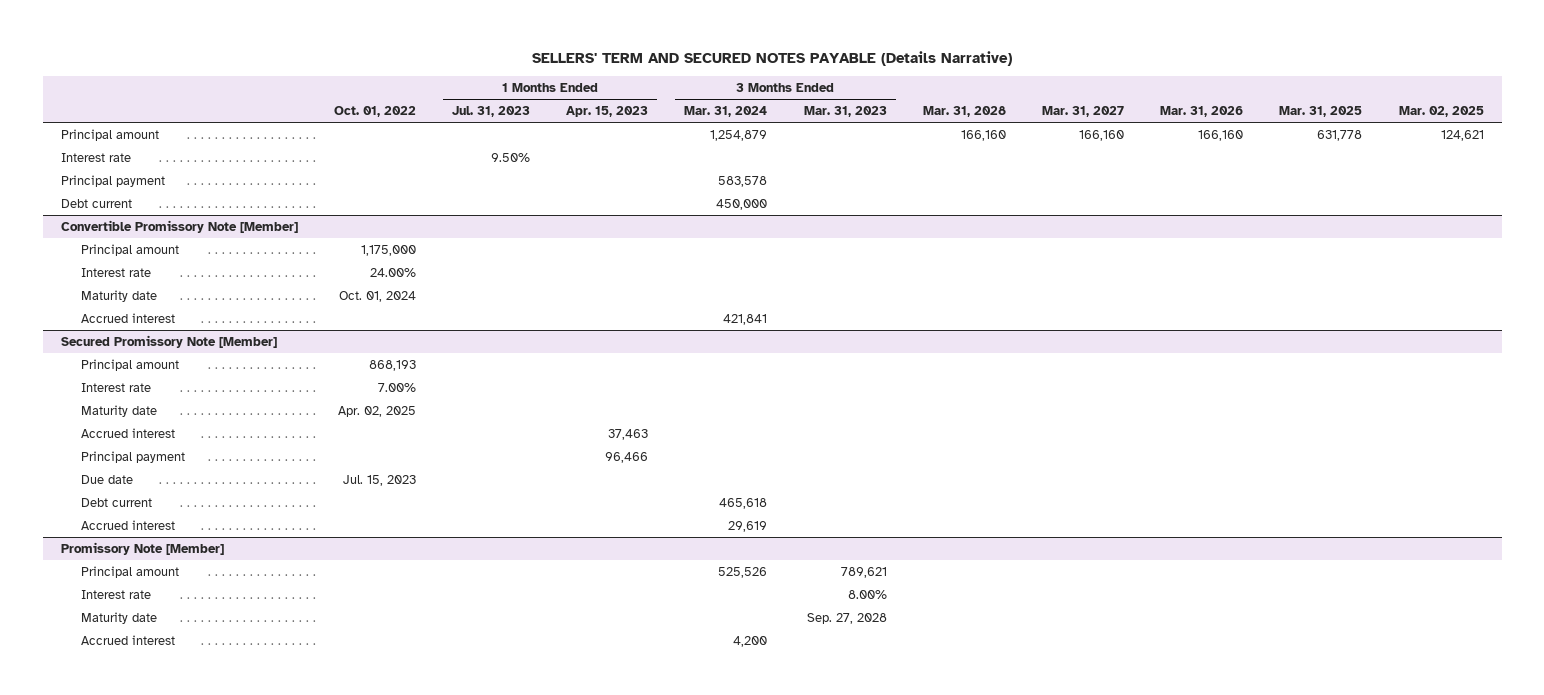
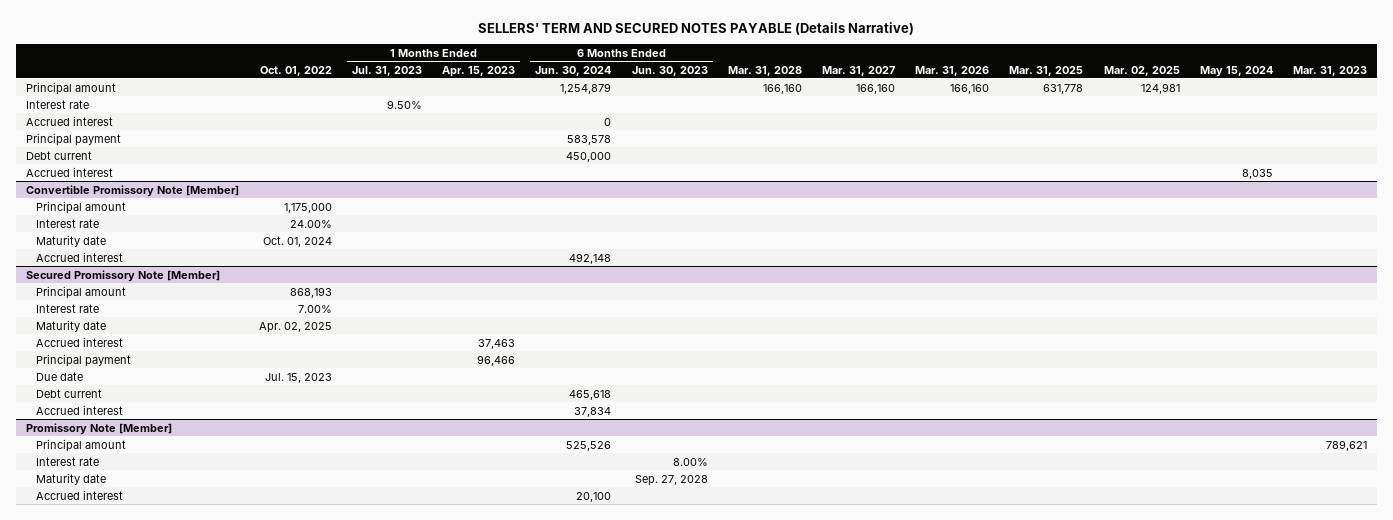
- | Oct. 01, 2022 | 1 Months Ended Jul. 31, 2023 | 1 Months Ended Apr. 15, 2023 | 3 Months Ended Mar. 31, 2024 | 3 Months Ended Mar. 31, 2023 | Mar. 31, 2028 | Mar. 31, 2027 | Mar. 31, 2026 | Mar. 31, 2025 | Mar. 02, 2025
+ | Oct. 01, 2022 | 1 Months Ended Jul. 31, 2023 | 1 Months Ended Apr. 15, 2023 | 6 Months Ended Jun. 30, 2024 | 6 Months Ended Jun. 30, 2023 | Mar. 31, 2028 | Mar. 31, 2027 | Mar. 31, 2026 | Mar. 31, 2025 | Mar. 02, 2025 | May 15, 2024 | Mar. 31, 2023
- Principal amount | | | | 1,254,879 | | 166,160 | 166,160 | 166,160 | 631,778 | 124,621
+ Principal amount | | | | 1,254,879 | | 166,160 | 166,160 | 166,160 | 631,778 | 124,981 | |
+ Accrued interest | | | | 0 | | | | | | | |
+ Accrued interest | | | | | | | | | | | 8,035 |

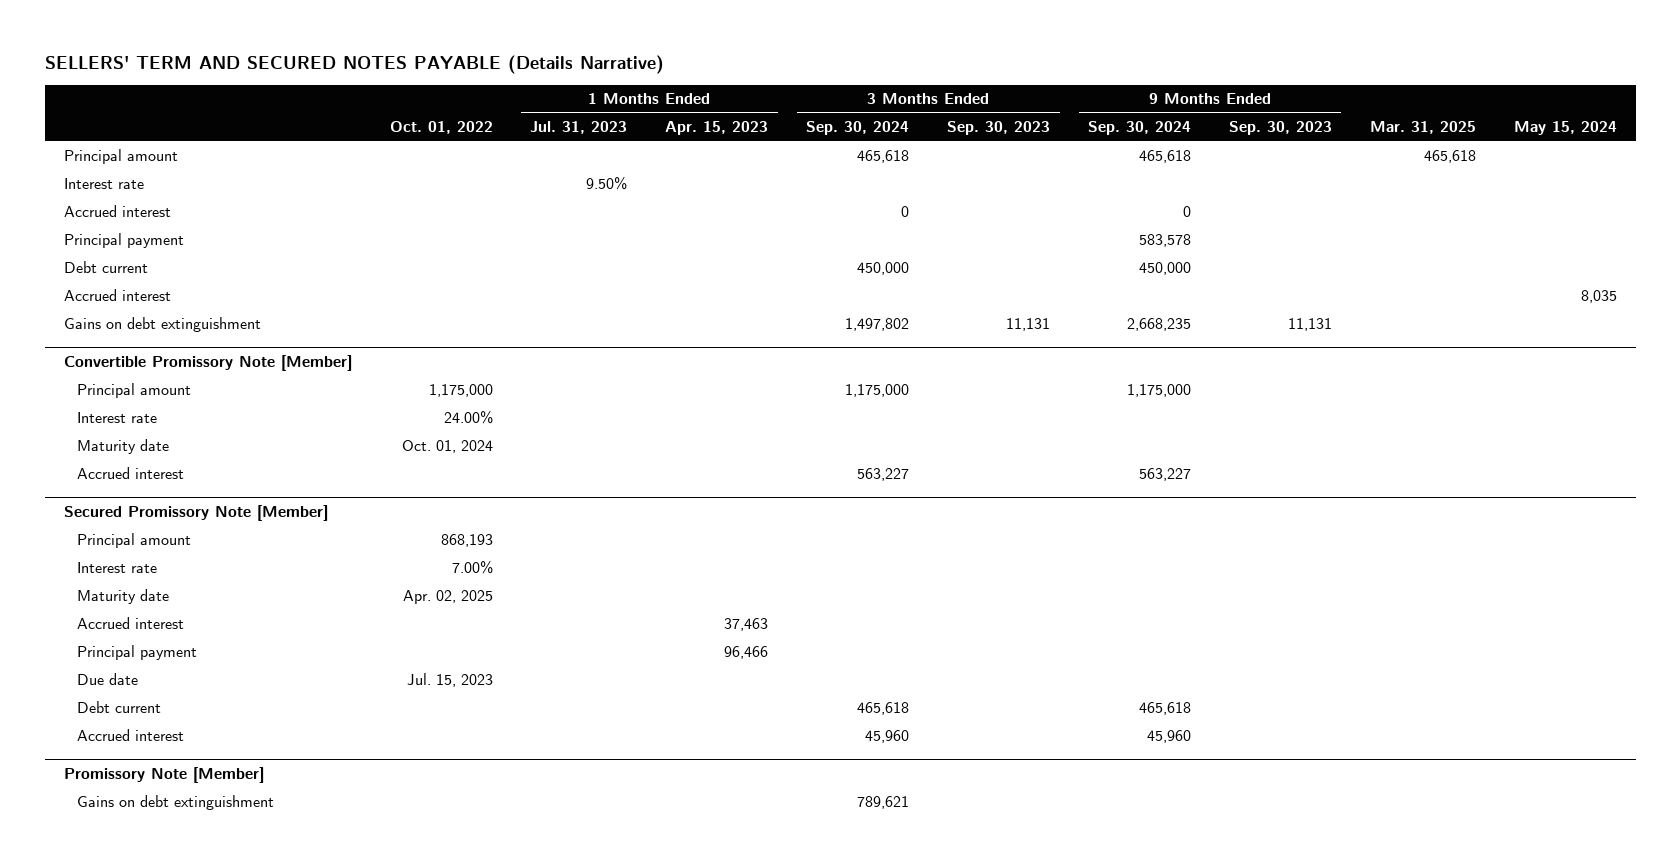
- | Oct. 01, 2022 | 1 Months Ended Jul. 31, 2023 | 1 Months Ended Apr. 15, 2023 | 6 Months Ended Jun. 30, 2024 | 6 Months Ended Jun. 30, 2023 | Mar. 31, 2028 | Mar. 31, 2027 | Mar. 31, 2026 | Mar. 31, 2025 | Mar. 02, 2025 | May 15, 2024 | Mar. 31, 2023
+ | Oct. 01, 2022 | 1 Months Ended Jul. 31, 2023 | 1 Months Ended Apr. 15, 2023 | 3 Months Ended Sep. 30, 2024 | 3 Months Ended Sep. 30, 2023 | 9 Months Ended Sep. 30, 2024 | 9 Months Ended Sep. 30, 2023 | Mar. 31, 2025 | May 15, 2024
- Principal amount | | | | 1,254,879 | | 166,160 | 166,160 | 166,160 | 631,778 | 124,981 | |
+ Principal amount | | | | 465,618 | | 465,618 | | 465,618 |
+ Gains on debt extinguishment | | | | 1,497,802 | 11,131 | 2,668,235 | 11,131 | |
@ Promissory Note [Member]
- Principal amount | | | | 525,526 | | | | | | | | 789,621
- Interest rate | | | | | 8.00% | | | | | | |
- Maturity date | | | | | Sep. 27, 2028 | | | | | | |
- Accrued interest | | | | 20,100 | | | | | | | |
+ Gains on debt extinguishment | | | | 789,621 | | | | |

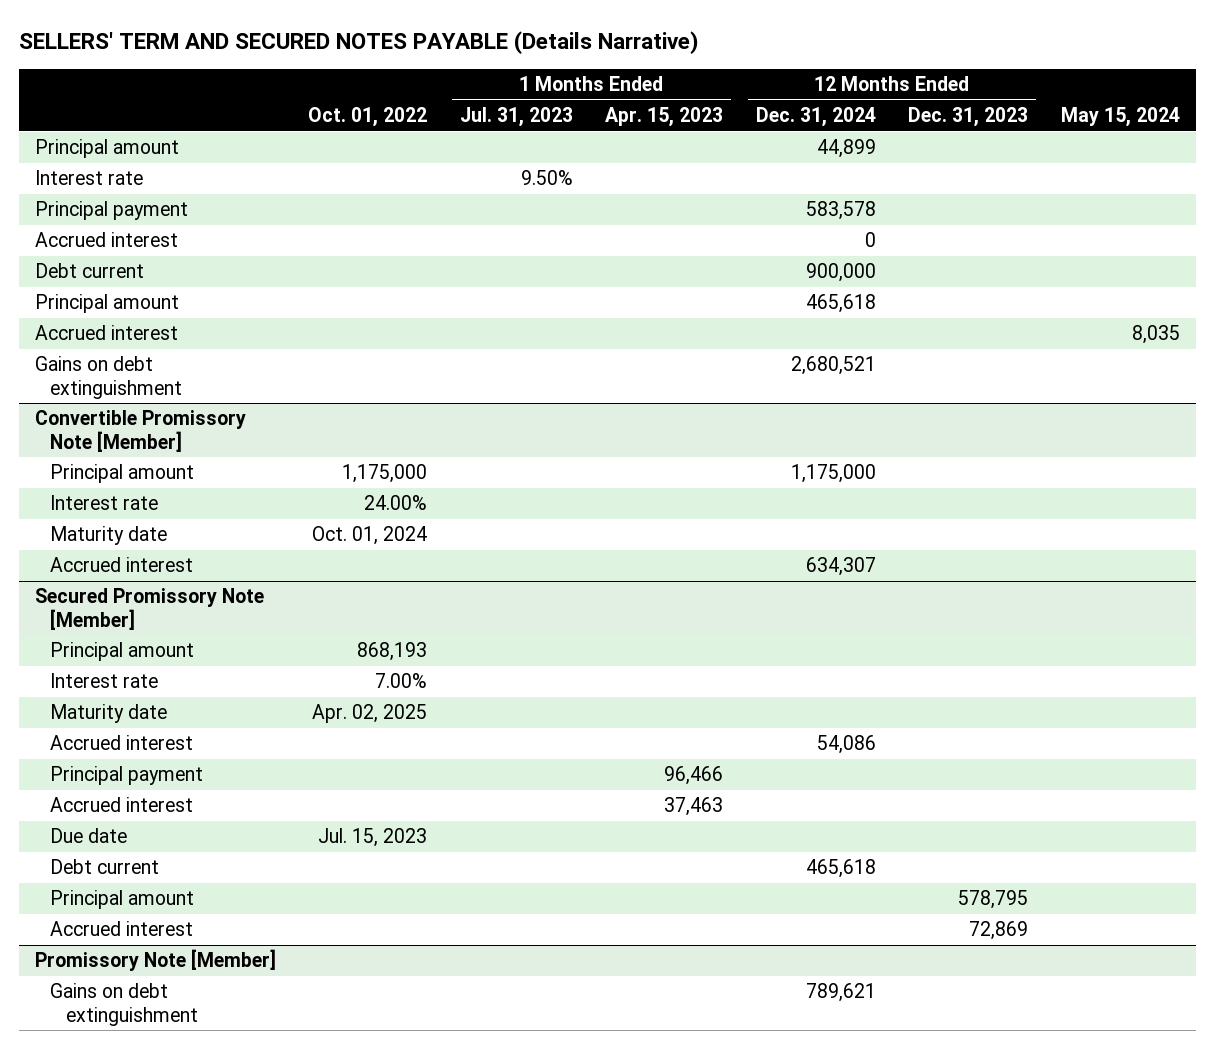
- | Oct. 01, 2022 | 1 Months Ended Jul. 31, 2023 | 1 Months Ended Apr. 15, 2023 | 3 Months Ended Sep. 30, 2024 | 3 Months Ended Sep. 30, 2023 | 9 Months Ended Sep. 30, 2024 | 9 Months Ended Sep. 30, 2023 | Mar. 31, 2025 | May 15, 2024
+ | Oct. 01, 2022 | 1 Months Ended Jul. 31, 2023 | 1 Months Ended Apr. 15, 2023 | 12 Months Ended Dec. 31, 2024 | 12 Months Ended Dec. 31, 2023 | May 15, 2024
moved down: Accrued interest | | | | 0 | |
+ Principal amount | | | | 465,618 | |
@ Secured Promissory Note [Member]
+ Accrued interest | | | | 54,086 | |
moved down: Accrued interest | | | 37,463 | | |
+ Principal amount | | | | | 578,795 |

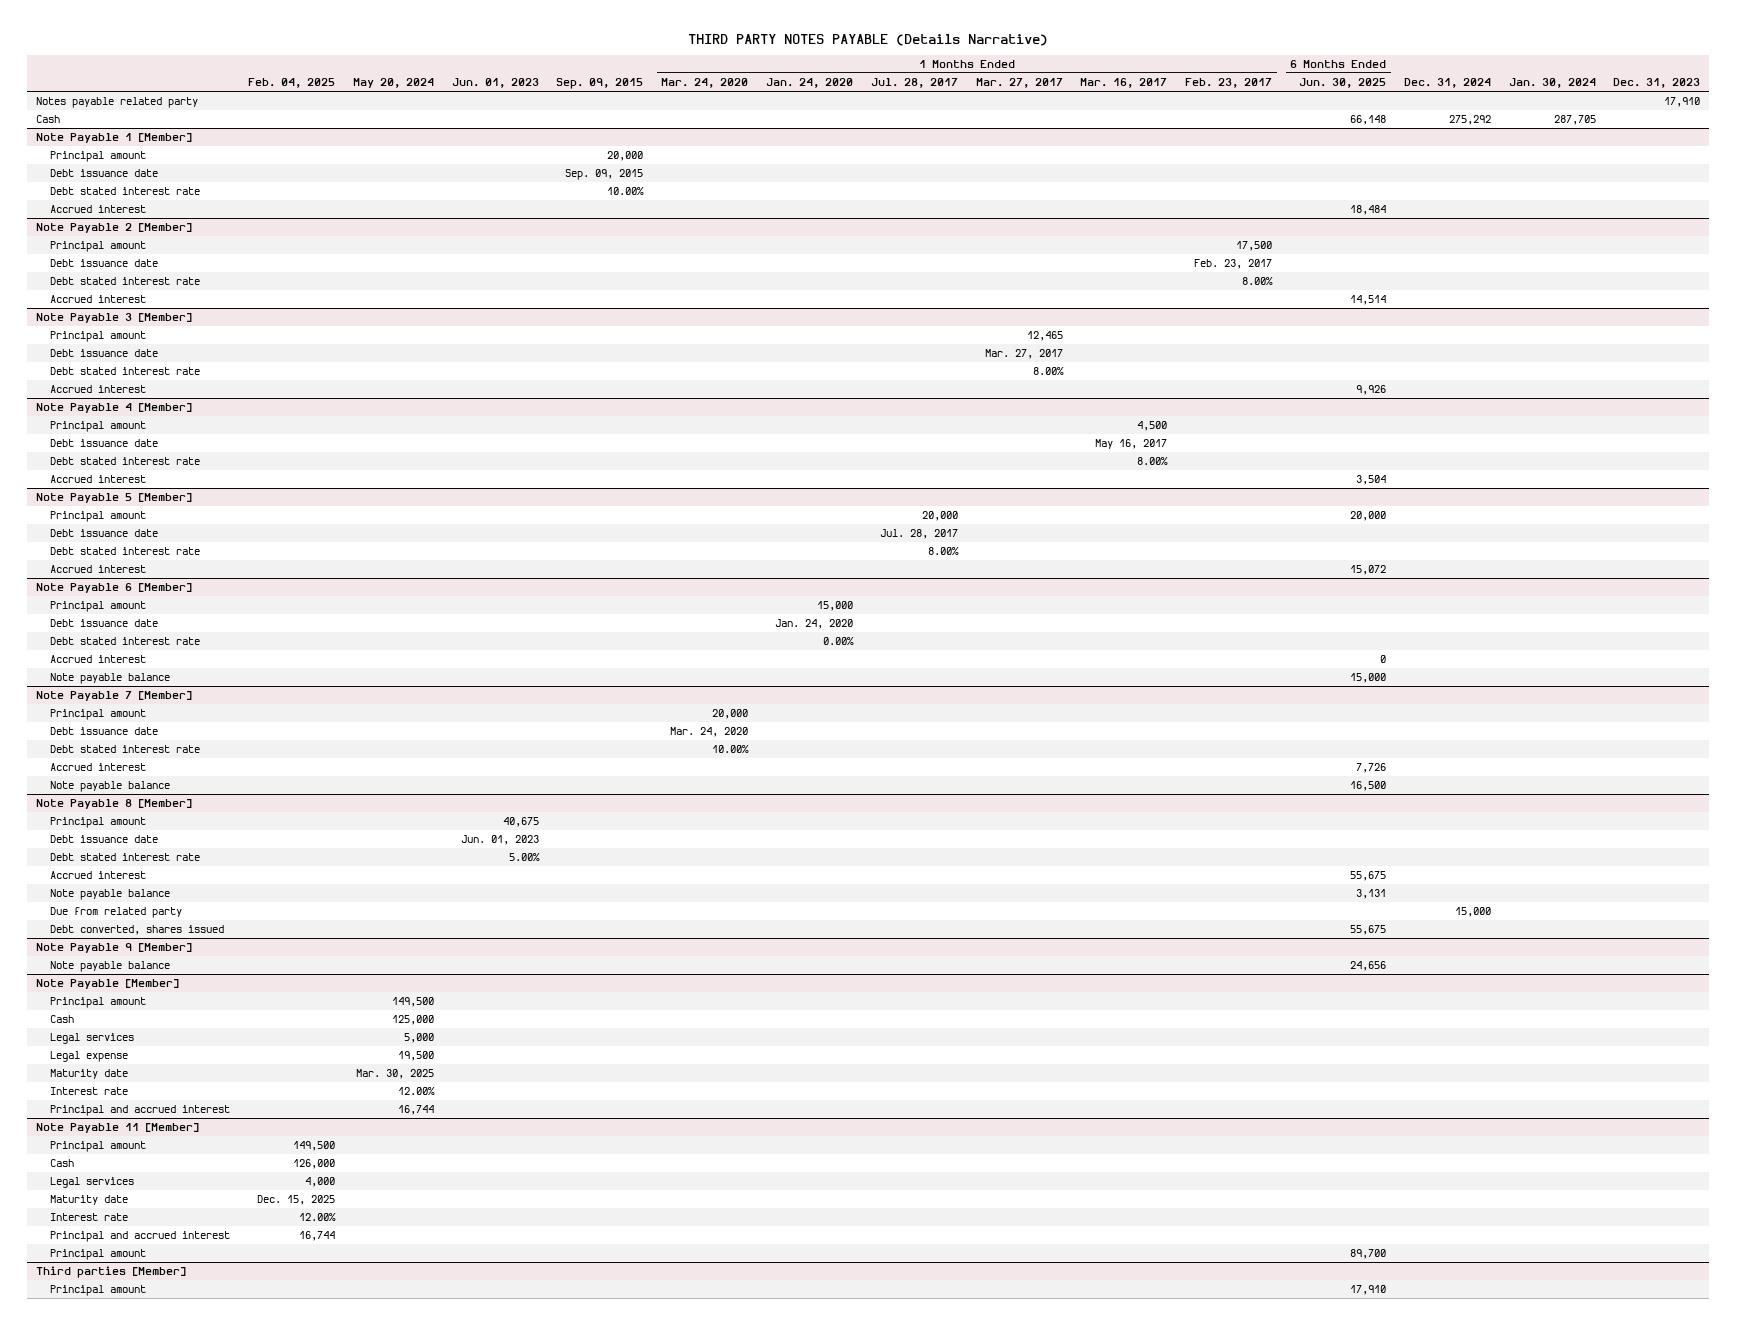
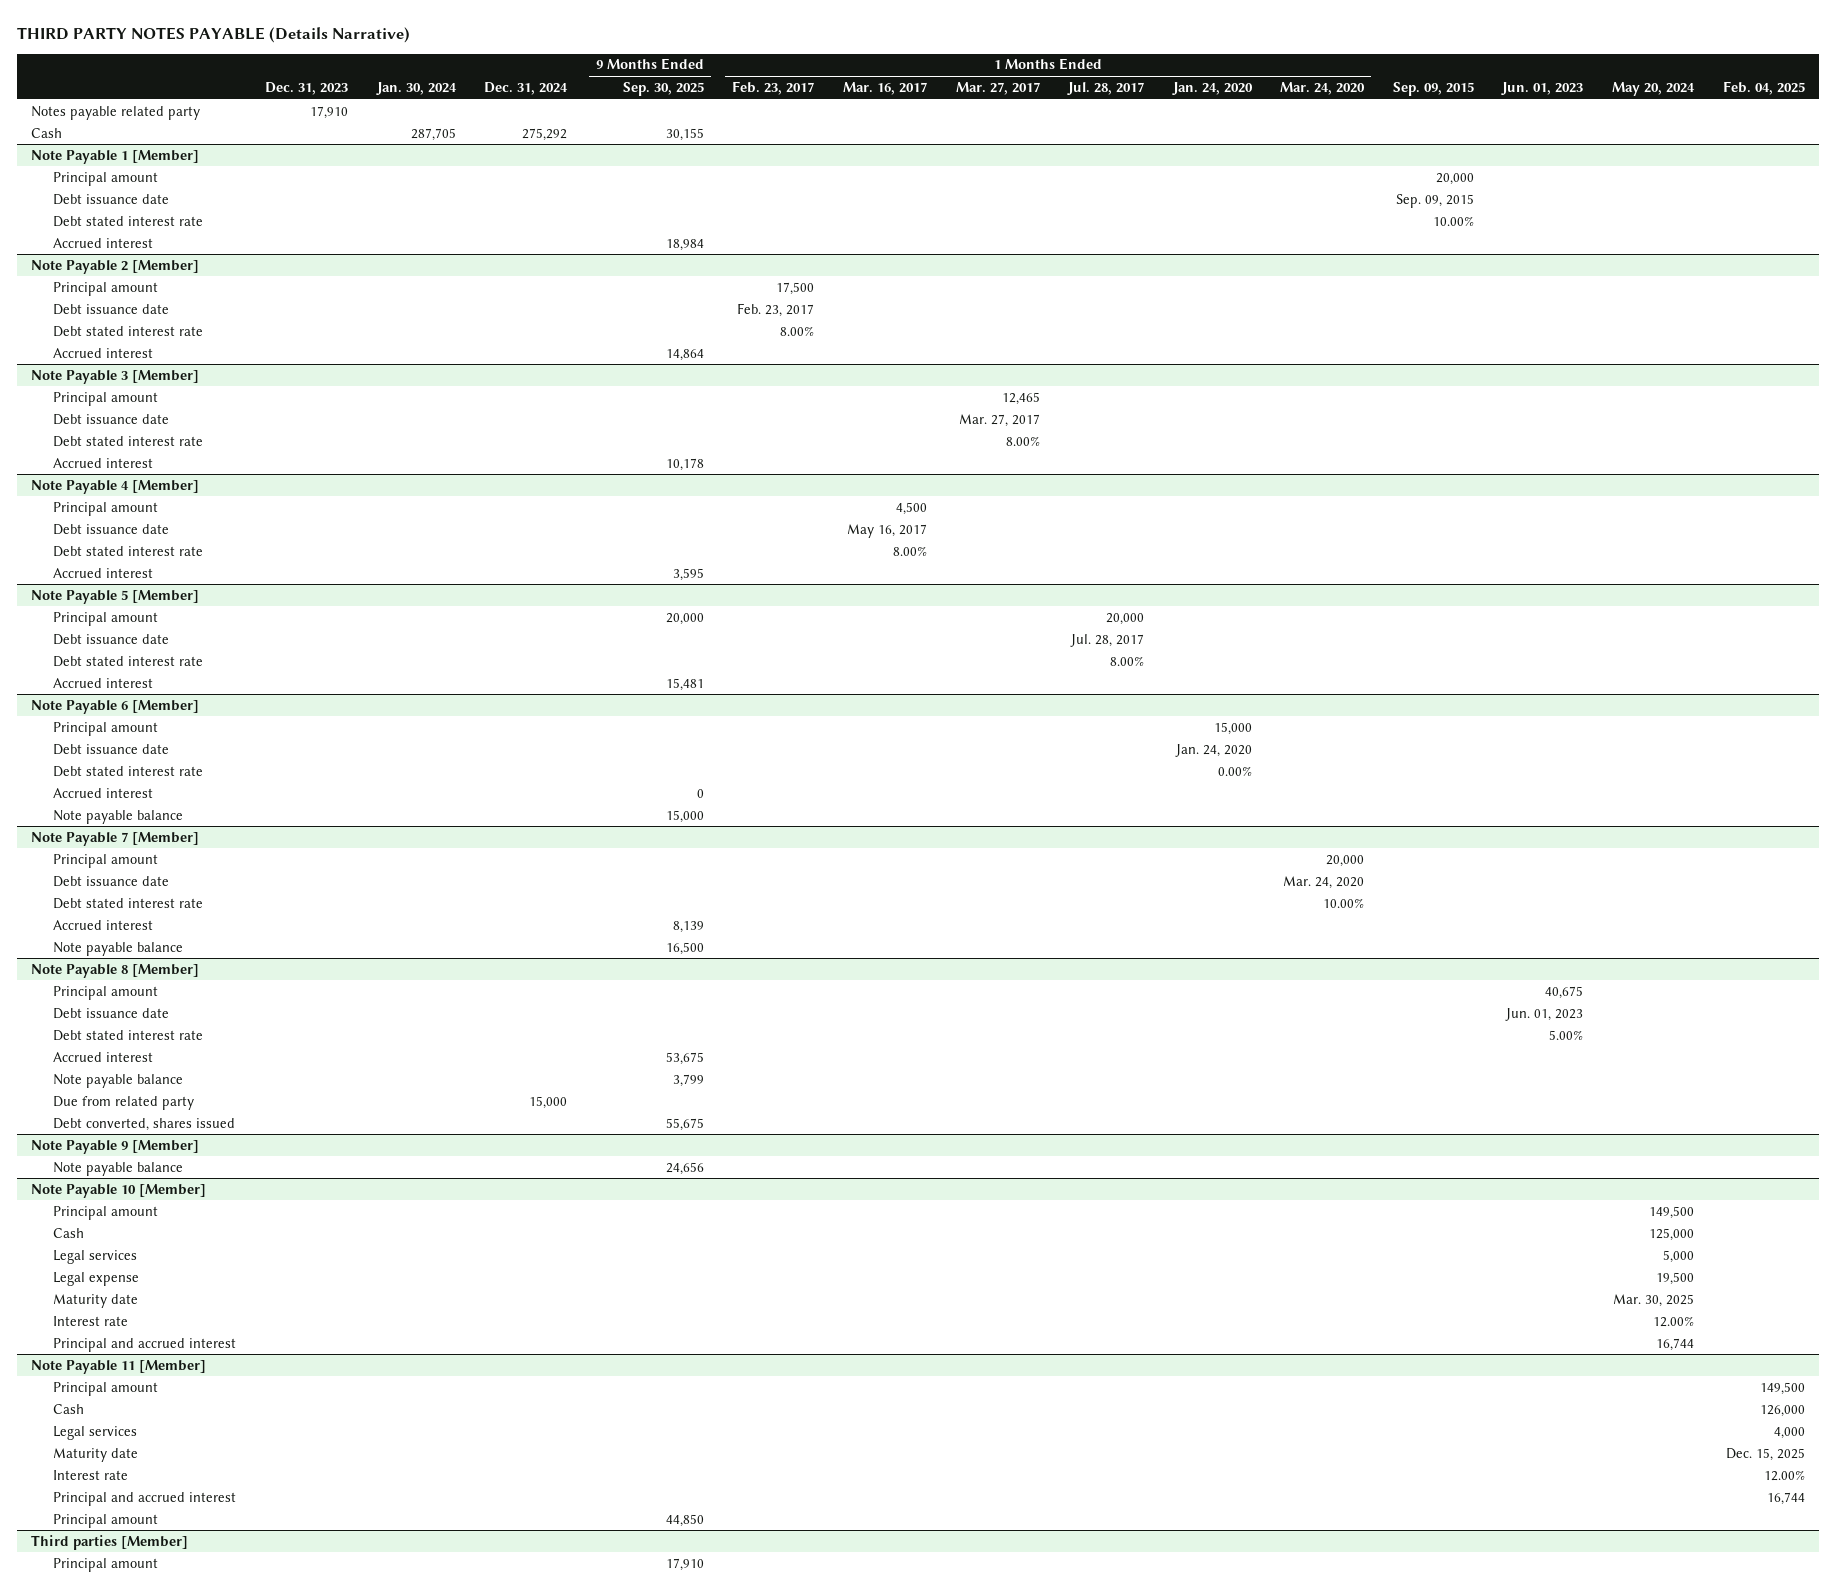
- | Feb. 04, 2025 | May 20, 2024 | Jun. 01, 2023 | Sep. 09, 2015 | 1 Months Ended Mar. 24, 2020 | 1 Months Ended Jan. 24, 2020 | 1 Months Ended Jul. 28, 2017 | 1 Months Ended Mar. 27, 2017 | 1 Months Ended Mar. 16, 2017 | 1 Months Ended Feb. 23, 2017 | 6 Months Ended Jun. 30, 2025 | Dec. 31, 2024 | Jan. 30, 2024 | Dec. 31, 2023
+ | Dec. 31, 2023 | Jan. 30, 2024 | Dec. 31, 2024 | 9 Months Ended Sep. 30, 2025 | 1 Months Ended Feb. 23, 2017 | 1 Months Ended Mar. 16, 2017 | 1 Months Ended Mar. 27, 2017 | 1 Months Ended Jul. 28, 2017 | 1 Months Ended Jan. 24, 2020 | 1 Months Ended Mar. 24, 2020 | Sep. 09, 2015 | Jun. 01, 2023 | May 20, 2024 | Feb. 04, 2025
- Note Payable [Member]
+ Note Payable 10 [Member]

